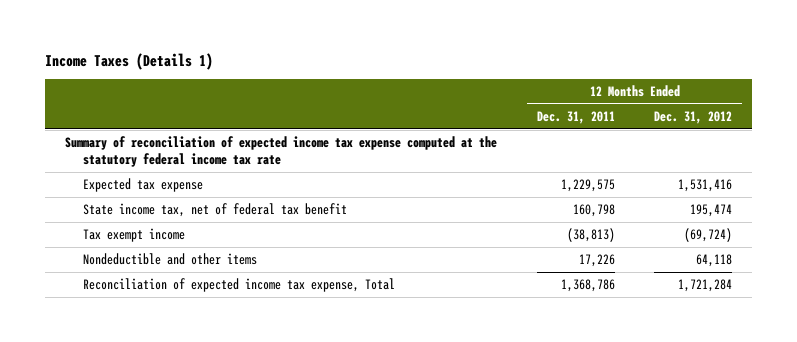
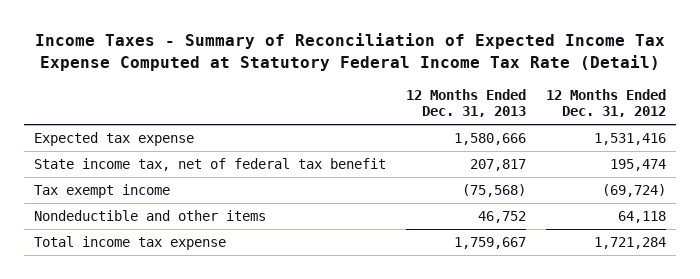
- Income Taxes (Details 1)
+ Income Taxes - Summary of Reconciliation of Expected Income Tax Expense Computed at Statutory Federal Income Tax Rate (Detail)
- | 12 Months Ended Dec. 31, 2011 | 12 Months Ended Dec. 31, 2012
+ | 12 Months Ended Dec. 31, 2013 | 12 Months Ended Dec. 31, 2012
- Summary of reconciliation of expected income tax expense computed at the statutory federal income tax rate
- Reconciliation of expected income tax expense, Total | 1,368,786 | 1,721,284
+ Total income tax expense | 1,759,667 | 1,721,284

